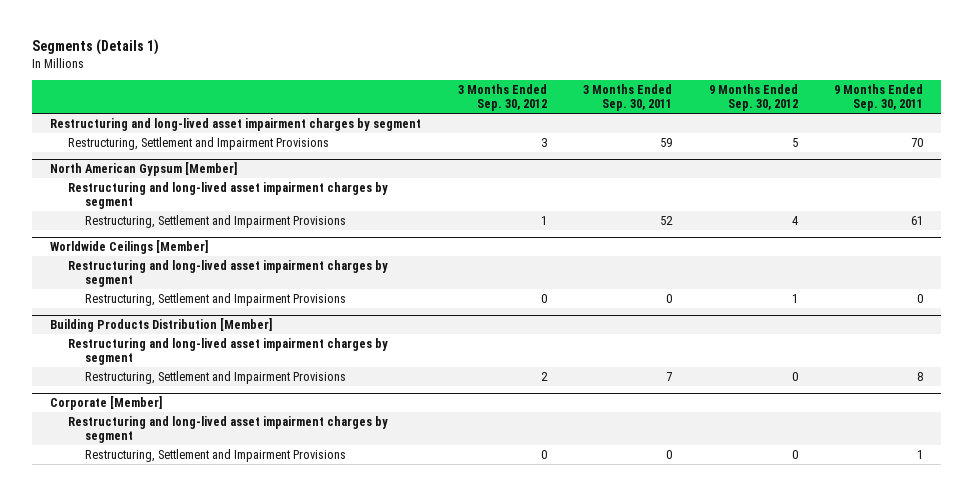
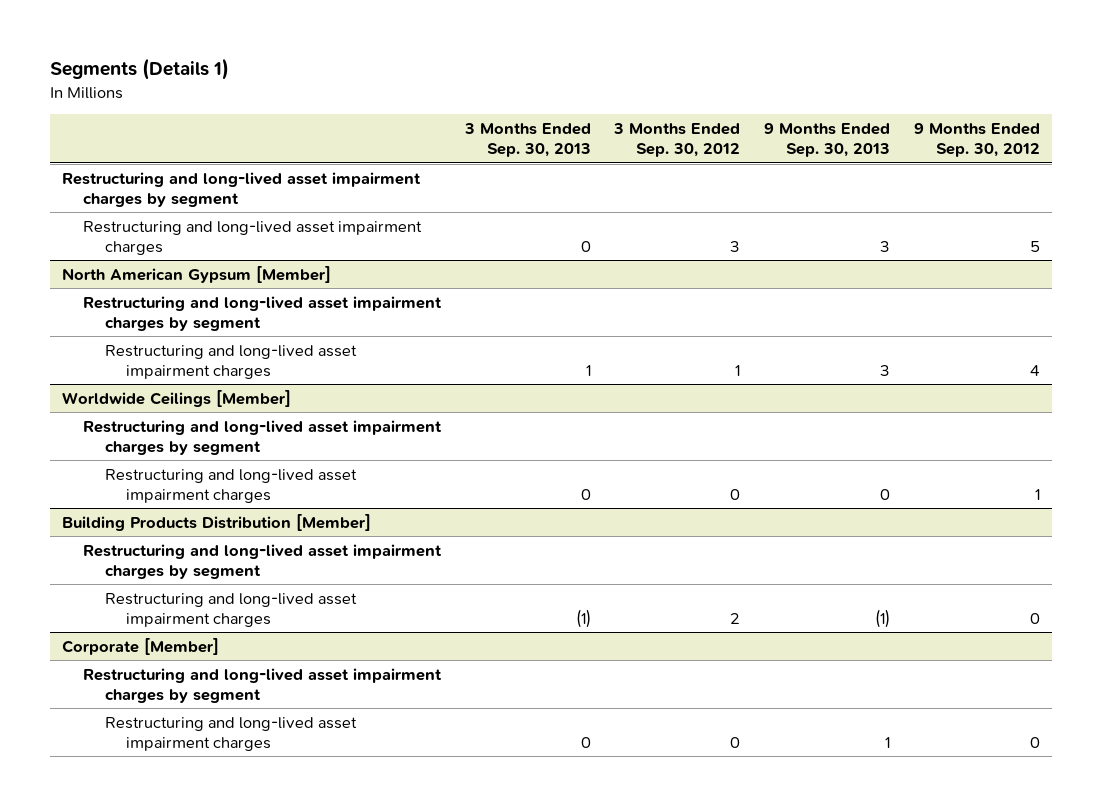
- | 3 Months Ended Sep. 30, 2012 | 3 Months Ended Sep. 30, 2011 | 9 Months Ended Sep. 30, 2012 | 9 Months Ended Sep. 30, 2011
+ | 3 Months Ended Sep. 30, 2013 | 3 Months Ended Sep. 30, 2012 | 9 Months Ended Sep. 30, 2013 | 9 Months Ended Sep. 30, 2012
- Restructuring, Settlement and Impairment Provisions | 3 | 59 | 5 | 70
+ Restructuring and long-lived asset impairment charges | 0 | 3 | 3 | 5
@ North American Gypsum [Member]
- Restructuring, Settlement and Impairment Provisions | 1 | 52 | 4 | 61
+ Restructuring and long-lived asset impairment charges | 1 | 1 | 3 | 4
@ Worldwide Ceilings [Member]
- Restructuring, Settlement and Impairment Provisions | 0 | 0 | 1 | 0
+ Restructuring and long-lived asset impairment charges | 0 | 0 | 0 | 1
@ Building Products Distribution [Member]
- Restructuring, Settlement and Impairment Provisions | 2 | 7 | 0 | 8
+ Restructuring and long-lived asset impairment charges | (1) | 2 | (1) | 0
@ Corporate [Member]
- Restructuring, Settlement and Impairment Provisions | 0 | 0 | 0 | 1
+ Restructuring and long-lived asset impairment charges | 0 | 0 | 1 | 0

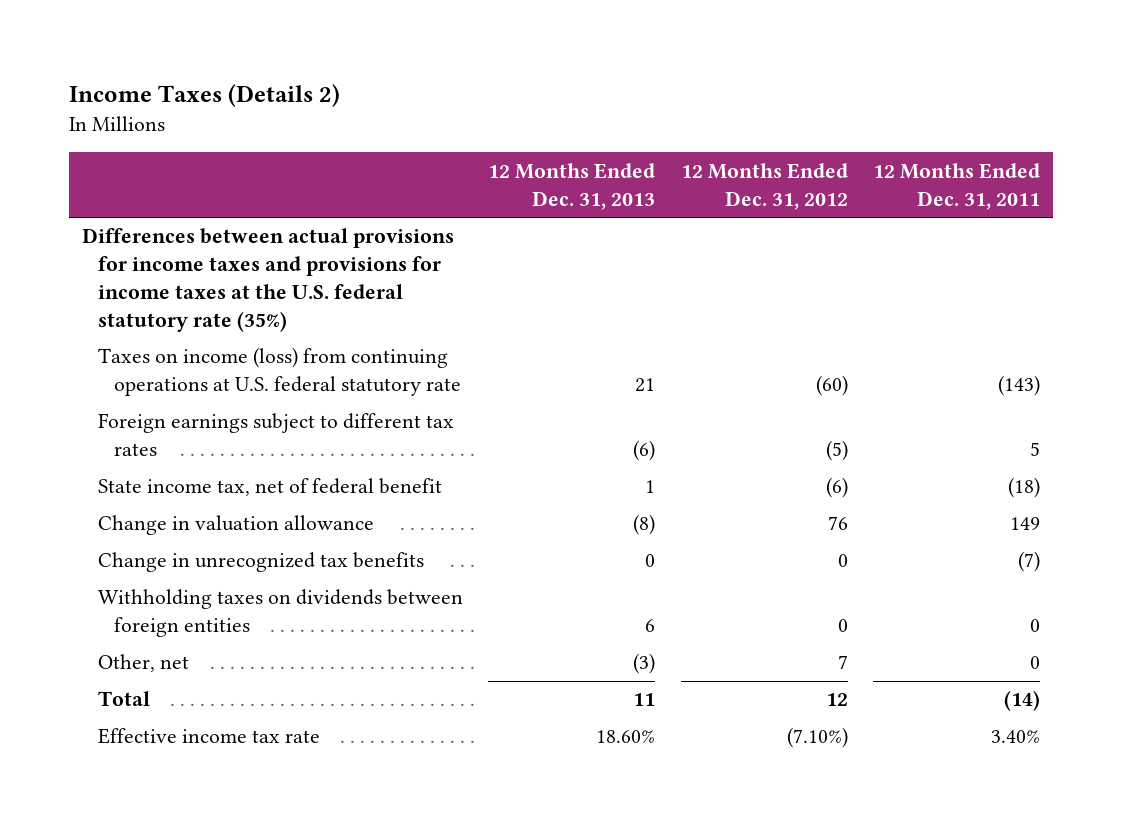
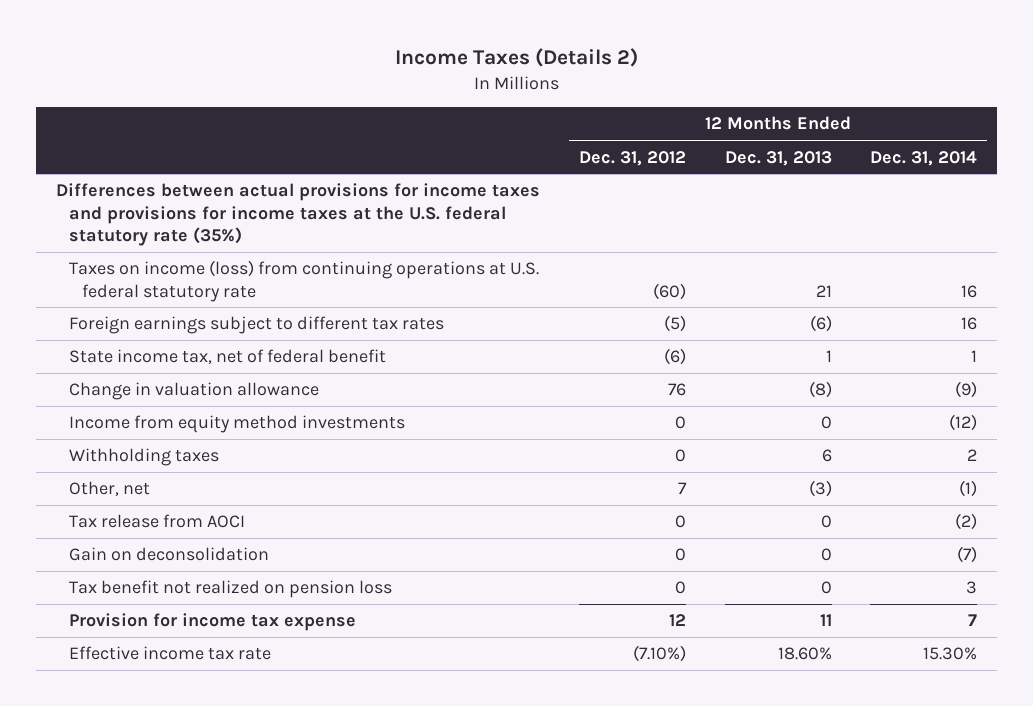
- | 12 Months Ended Dec. 31, 2013 | 12 Months Ended Dec. 31, 2012 | 12 Months Ended Dec. 31, 2011
+ | 12 Months Ended Dec. 31, 2012 | 12 Months Ended Dec. 31, 2013 | 12 Months Ended Dec. 31, 2014
- Change in unrecognized tax benefits | 0 | 0 | (7)
- Withholding taxes on dividends between foreign entities | 6 | 0 | 0
+ Income from equity method investments | 0 | 0 | (12)
+ Withholding taxes | 0 | 6 | 2
- Total | 11 | 12 | (14)
+ Tax release from AOCI | 0 | 0 | (2)
+ Gain on deconsolidation | 0 | 0 | (7)
+ Tax benefit not realized on pension loss | 0 | 0 | 3
+ Provision for income tax expense | 12 | 11 | 7

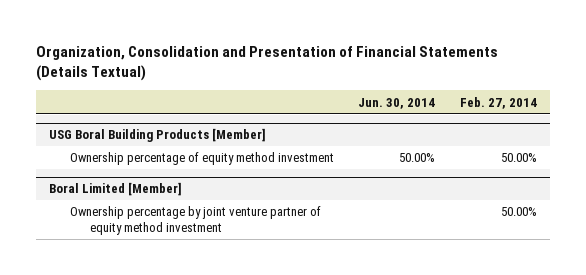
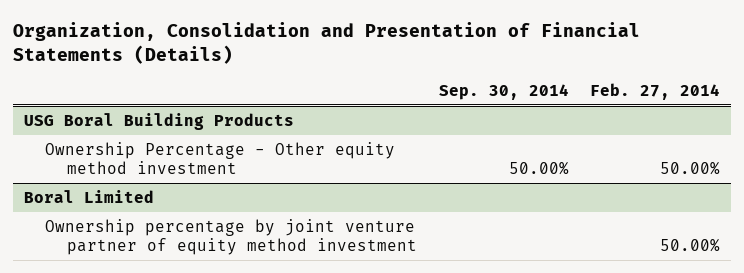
- Organization, Consolidation and Presentation of Financial Statements (Details Textual)
+ Organization, Consolidation and Presentation of Financial Statements (Details)
- | Jun. 30, 2014 | Feb. 27, 2014
+ | Sep. 30, 2014 | Feb. 27, 2014
- USG Boral Building Products [Member]
- Ownership percentage of equity method investment | 50.00% | 50.00%
- Boral Limited [Member]
+ USG Boral Building Products
+ Ownership Percentage - Other equity method investment | 50.00% | 50.00%
+ Boral Limited

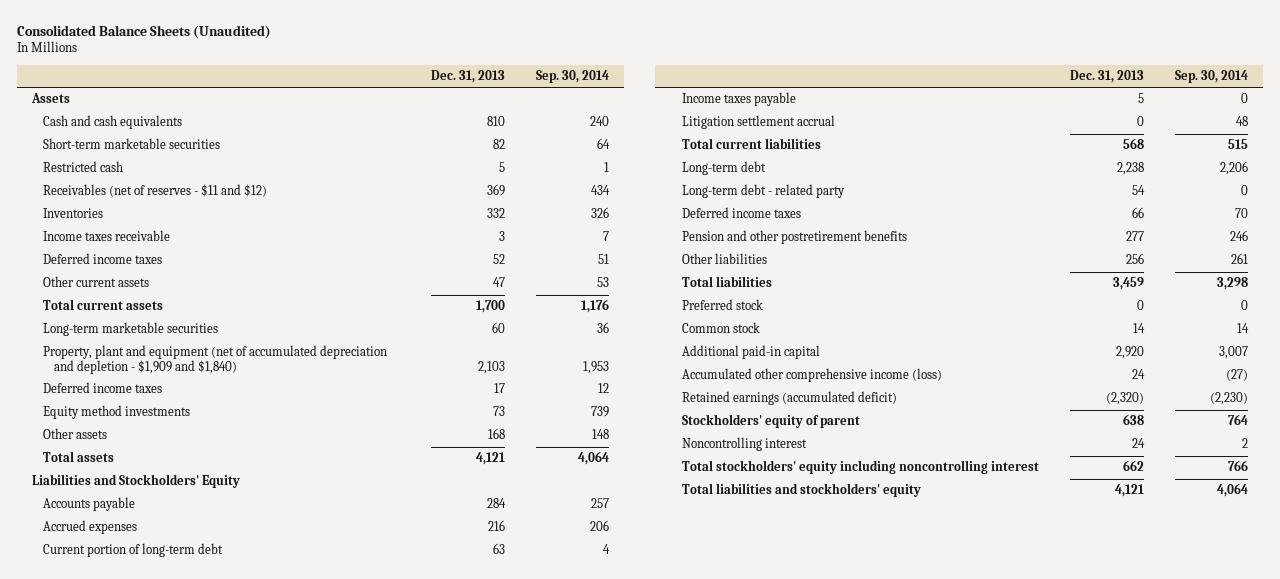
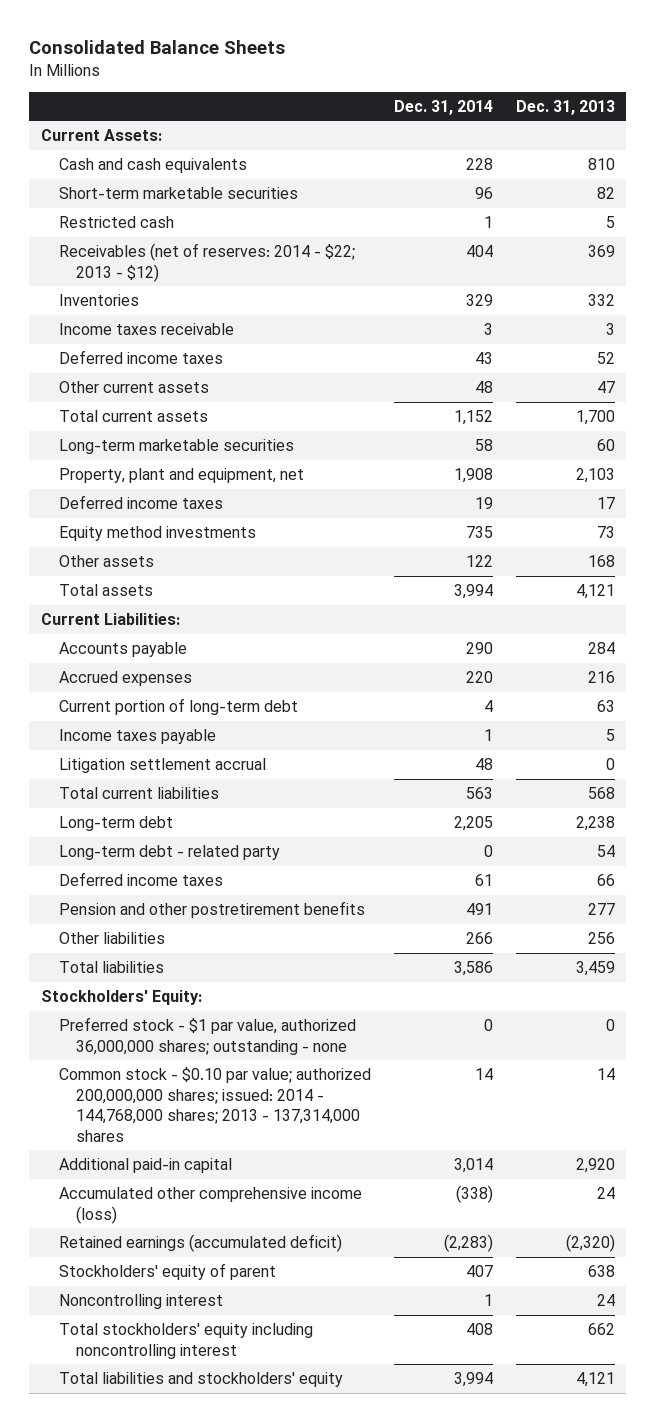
- Consolidated Balance Sheets (Unaudited)
+ Consolidated Balance Sheets
- | Dec. 31, 2013 | Sep. 30, 2014
+ | Dec. 31, 2014 | Dec. 31, 2013
- Assets
+ Current Assets:
- Receivables (net of reserves - $11 and $12) | 369 | 434
+ Receivables (net of reserves: 2014 - $22; 2013 - $12) | 404 | 369
- Property, plant and equipment (net of accumulated depreciation and depletion - $1,909 and $1,840) | 2,103 | 1,953
+ Property, plant and equipment, net | 1,908 | 2,103
- Liabilities and Stockholders' Equity
+ Current Liabilities:
- Preferred stock | 0 | 0
- Common stock | 14 | 14
+ Stockholders' Equity:
+ Preferred stock - $1 par value, authorized 36,000,000 shares; outstanding - none | 0 | 0
+ Common stock - $0.10 par value; authorized 200,000,000 shares; issued: 2014 - 144,768,000 shares; 2013 - 137,314,000 shares | 14 | 14

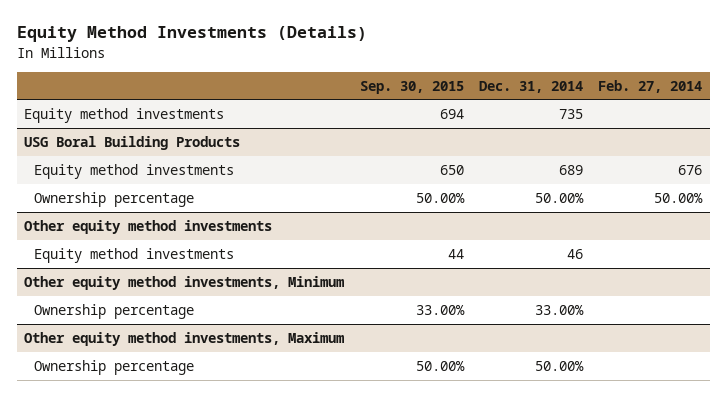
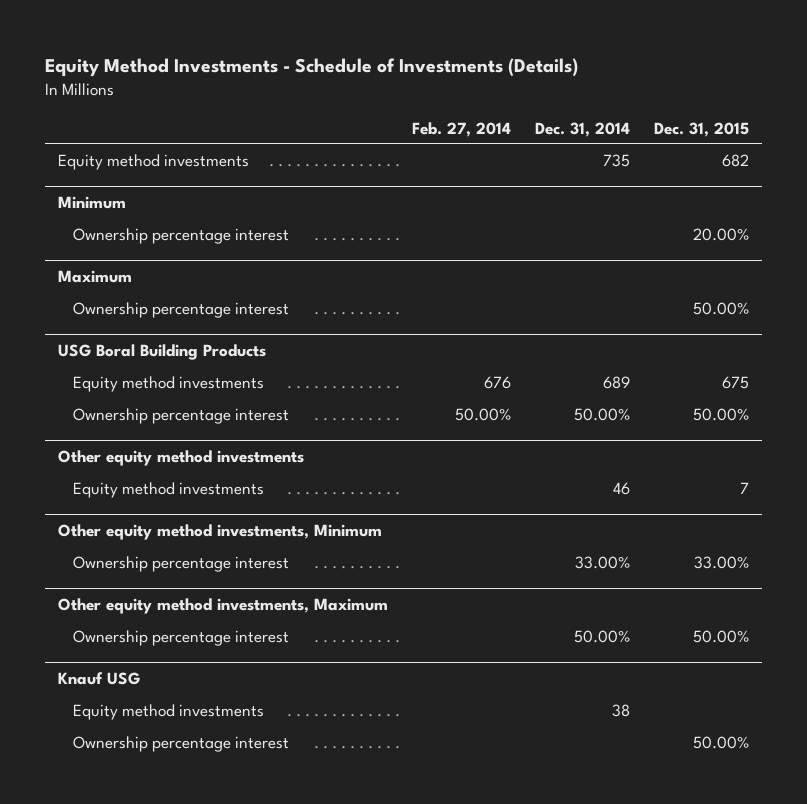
- Equity Method Investments (Details)
+ Equity Method Investments - Schedule of Investments (Details)
- | Sep. 30, 2015 | Dec. 31, 2014 | Feb. 27, 2014
+ | Feb. 27, 2014 | Dec. 31, 2014 | Dec. 31, 2015
+ Minimum
+ Ownership percentage interest | | | 20.00%
+ Maximum
+ Ownership percentage interest | | | 50.00%
@ USG Boral Building Products
- Ownership percentage | 50.00% | 50.00% | 50.00%
+ Ownership percentage interest | 50.00% | 50.00% | 50.00%
@ Other equity method investments, Minimum
- Ownership percentage | 33.00% | 33.00% |
+ Ownership percentage interest | | 33.00% | 33.00%
@ Other equity method investments, Maximum
- Ownership percentage | 50.00% | 50.00% |
+ Ownership percentage interest | | 50.00% | 50.00%
+ Knauf USG
+ Equity method investments | | 38 |
+ Ownership percentage interest | | | 50.00%

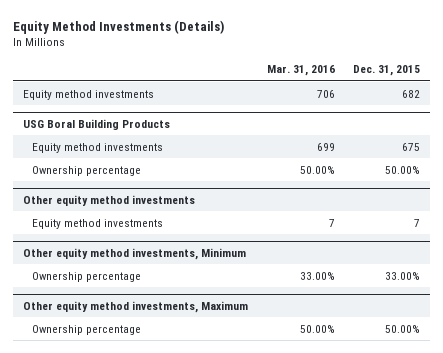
- Equity Method Investments - Schedule of Investments (Details)
+ Equity Method Investments (Details)
- | Feb. 27, 2014 | Dec. 31, 2014 | Dec. 31, 2015
+ | Mar. 31, 2016 | Dec. 31, 2015
- Minimum
- Ownership percentage interest | | | 20.00%
- Maximum
- Ownership percentage interest | | | 50.00%
@ USG Boral Building Products
- Ownership percentage interest | 50.00% | 50.00% | 50.00%
+ Ownership percentage | 50.00% | 50.00%
@ Other equity method investments, Minimum
- Ownership percentage interest | | 33.00% | 33.00%
+ Ownership percentage | 33.00% | 33.00%
@ Other equity method investments, Maximum
- Ownership percentage interest | | 50.00% | 50.00%
- Knauf USG
- Equity method investments | | 38 |
- Ownership percentage interest | | | 50.00%
@ Other equity method investments, Maximum
+ Ownership percentage | 50.00% | 50.00%

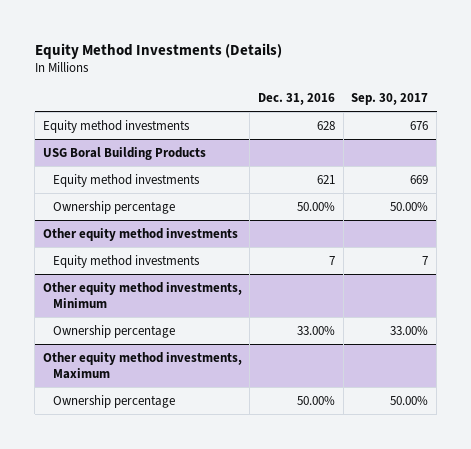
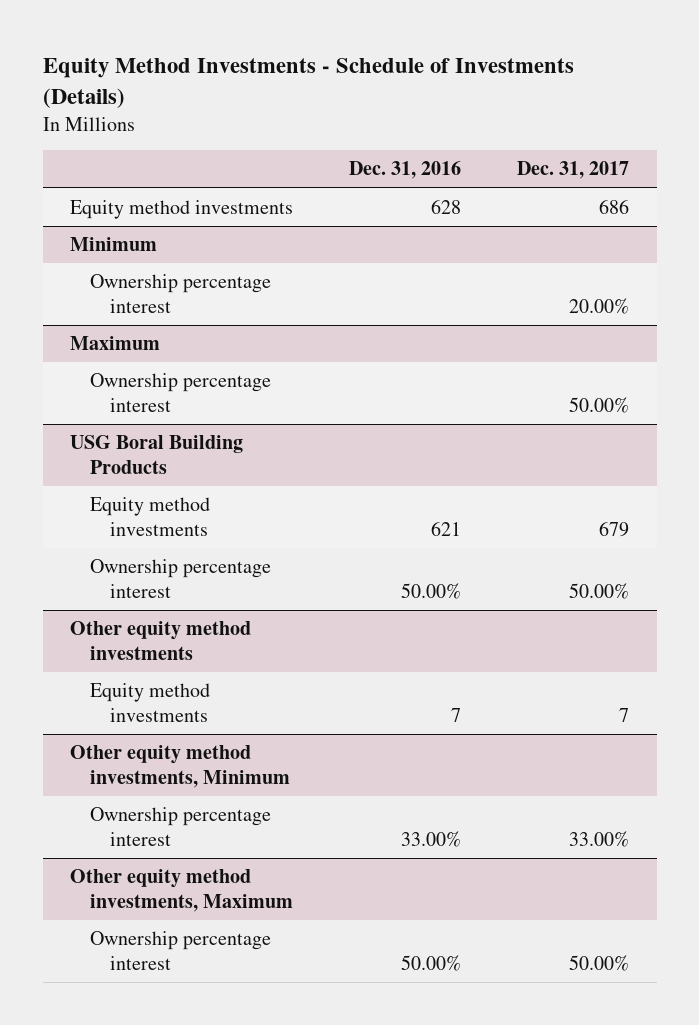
- Equity Method Investments (Details)
+ Equity Method Investments - Schedule of Investments (Details)
- | Dec. 31, 2016 | Sep. 30, 2017
+ | Dec. 31, 2016 | Dec. 31, 2017
+ Minimum
+ Ownership percentage interest | | 20.00%
+ Maximum
+ Ownership percentage interest | | 50.00%
@ USG Boral Building Products
- Ownership percentage | 50.00% | 50.00%
+ Ownership percentage interest | 50.00% | 50.00%
@ Other equity method investments, Minimum
- Ownership percentage | 33.00% | 33.00%
+ Ownership percentage interest | 33.00% | 33.00%
@ Other equity method investments, Maximum
- Ownership percentage | 50.00% | 50.00%
+ Ownership percentage interest | 50.00% | 50.00%

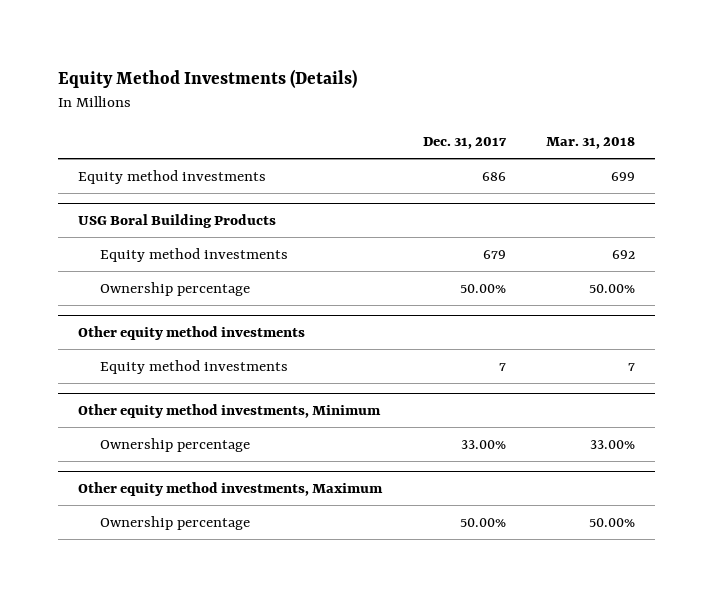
- Equity Method Investments - Schedule of Investments (Details)
+ Equity Method Investments (Details)
- | Dec. 31, 2016 | Dec. 31, 2017
+ | Dec. 31, 2017 | Mar. 31, 2018
- Minimum
- Ownership percentage interest | | 20.00%
- Maximum
- Ownership percentage interest | | 50.00%
@ USG Boral Building Products
- Ownership percentage interest | 50.00% | 50.00%
+ Ownership percentage | 50.00% | 50.00%
@ Other equity method investments, Minimum
- Ownership percentage interest | 33.00% | 33.00%
+ Ownership percentage | 33.00% | 33.00%
@ Other equity method investments, Maximum
- Ownership percentage interest | 50.00% | 50.00%
+ Ownership percentage | 50.00% | 50.00%

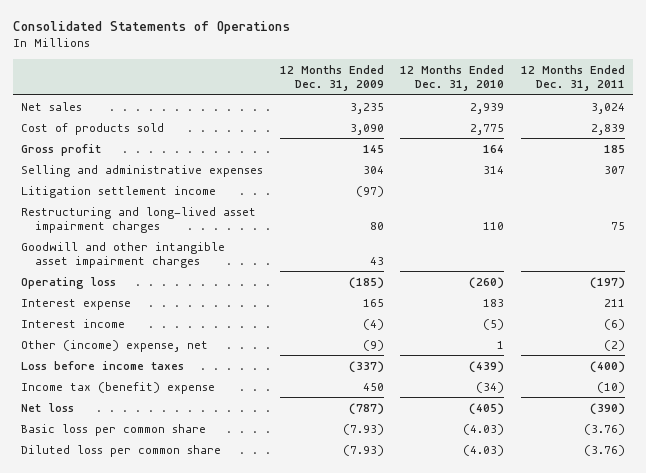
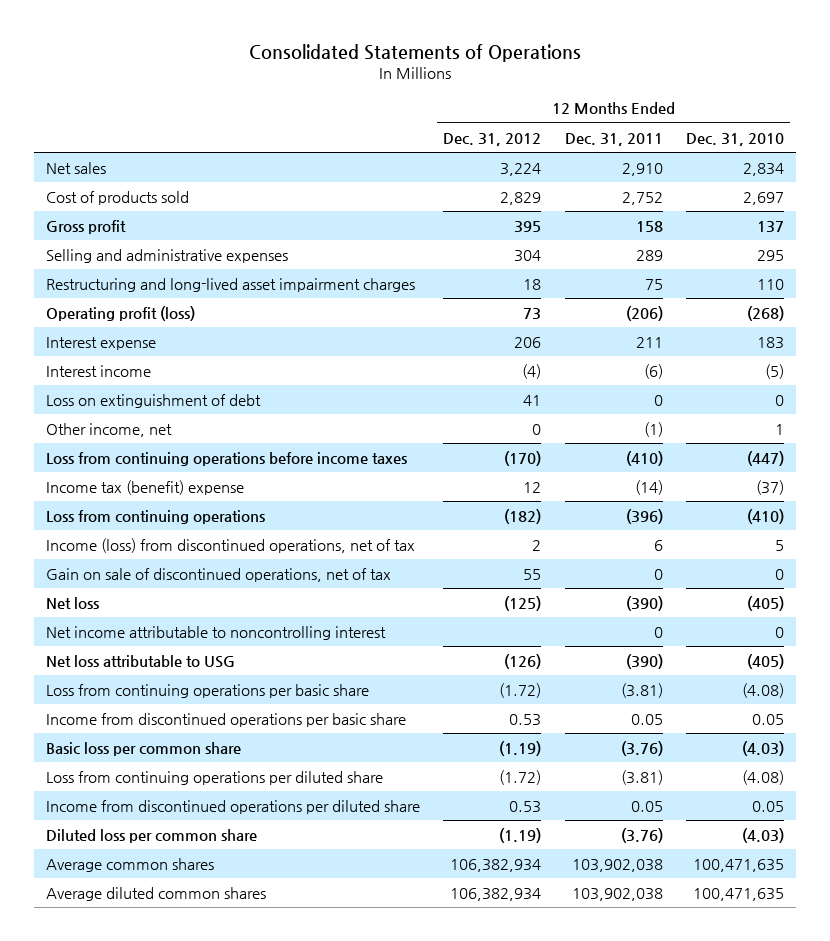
- | 12 Months Ended Dec. 31, 2009 | 12 Months Ended Dec. 31, 2010 | 12 Months Ended Dec. 31, 2011
+ | 12 Months Ended Dec. 31, 2012 | 12 Months Ended Dec. 31, 2011 | 12 Months Ended Dec. 31, 2010
- Net sales | 3,235 | 2,939 | 3,024
- Cost of products sold | 3,090 | 2,775 | 2,839
- Gross profit | 145 | 164 | 185
- Selling and administrative expenses | 304 | 314 | 307
- Litigation settlement income | (97) | |
+ Net sales | 3,224 | 2,910 | 2,834
+ Cost of products sold | 2,829 | 2,752 | 2,697
+ Gross profit | 395 | 158 | 137
+ Selling and administrative expenses | 304 | 289 | 295
- Goodwill and other intangible asset impairment charges | 43 | |
- Operating loss | (185) | (260) | (197)
+ Operating profit (loss) | 73 | (206) | (268)
- Other (income) expense, net | (9) | 1 | (2)
- Loss before income taxes | (337) | (439) | (400)
- Income tax (benefit) expense | 450 | (34) | (10)
+ Loss on extinguishment of debt | 41 | 0 | 0
+ Other income, net | 0 | (1) | 1
+ Loss from continuing operations before income taxes | (170) | (410) | (447)
+ Income tax (benefit) expense | 12 | (14) | (37)
+ Loss from continuing operations | (182) | (396) | (410)
+ Income (loss) from discontinued operations, net of tax | 2 | 6 | 5
+ Gain on sale of discontinued operations, net of tax | 55 | 0 | 0
+ Net income attributable to noncontrolling interest | | 0 | 0
+ Net loss attributable to USG | (126) | (390) | (405)
+ Loss from continuing operations per basic share | (1.72) | (3.81) | (4.08)
+ Income from discontinued operations per basic share | 0.53 | 0.05 | 0.05
+ Loss from continuing operations per diluted share | (1.72) | (3.81) | (4.08)
+ Income from discontinued operations per diluted share | 0.53 | 0.05 | 0.05
+ Average common shares | 106,382,934 | 103,902,038 | 100,471,635
+ Average diluted common shares | 106,382,934 | 103,902,038 | 100,471,635

